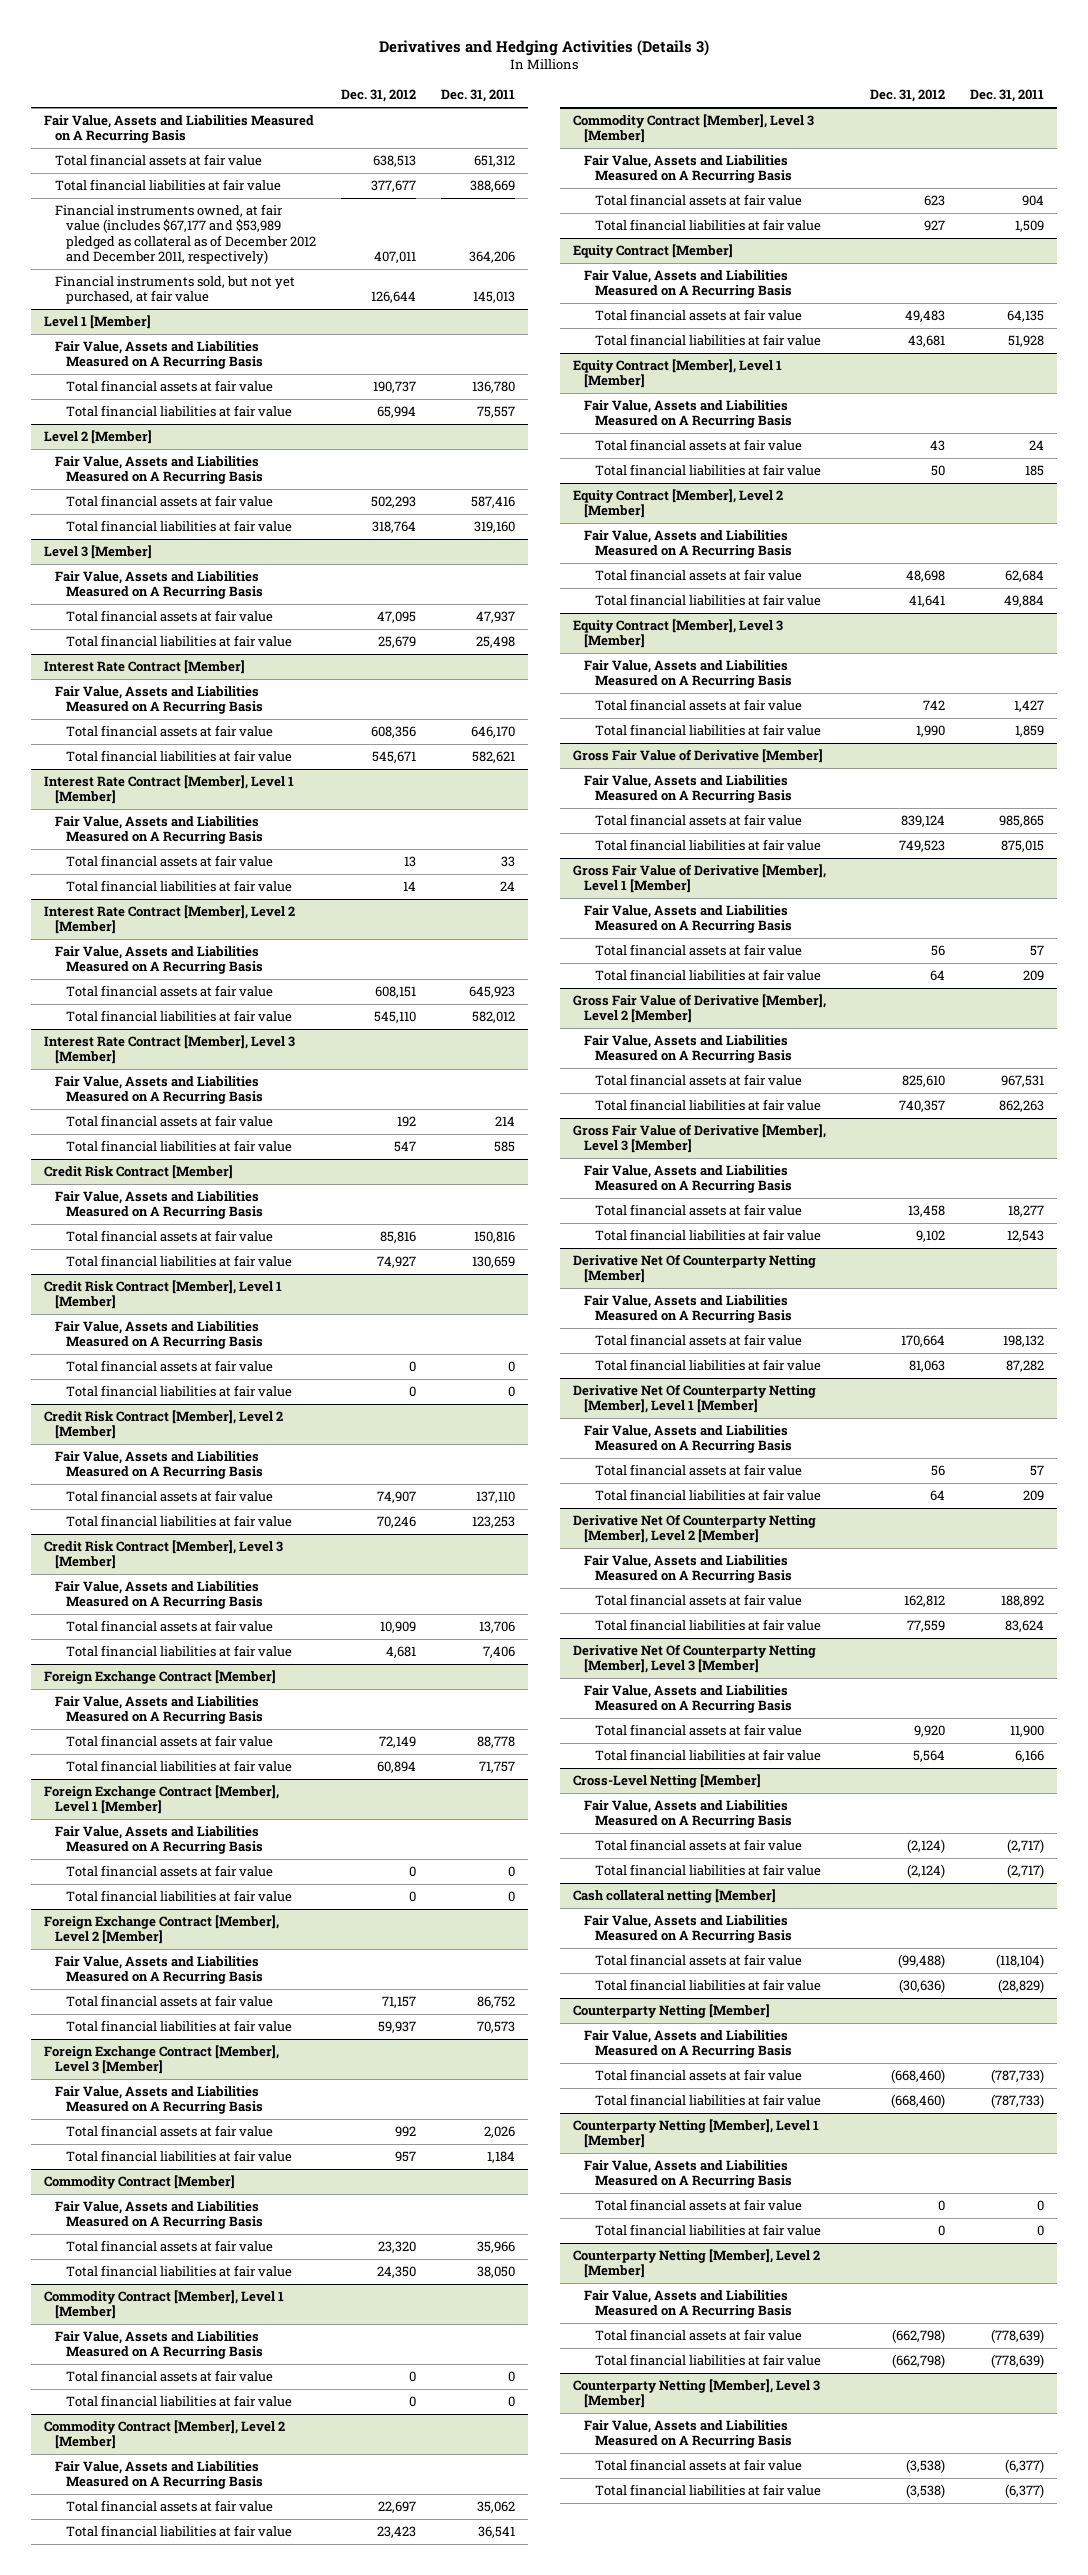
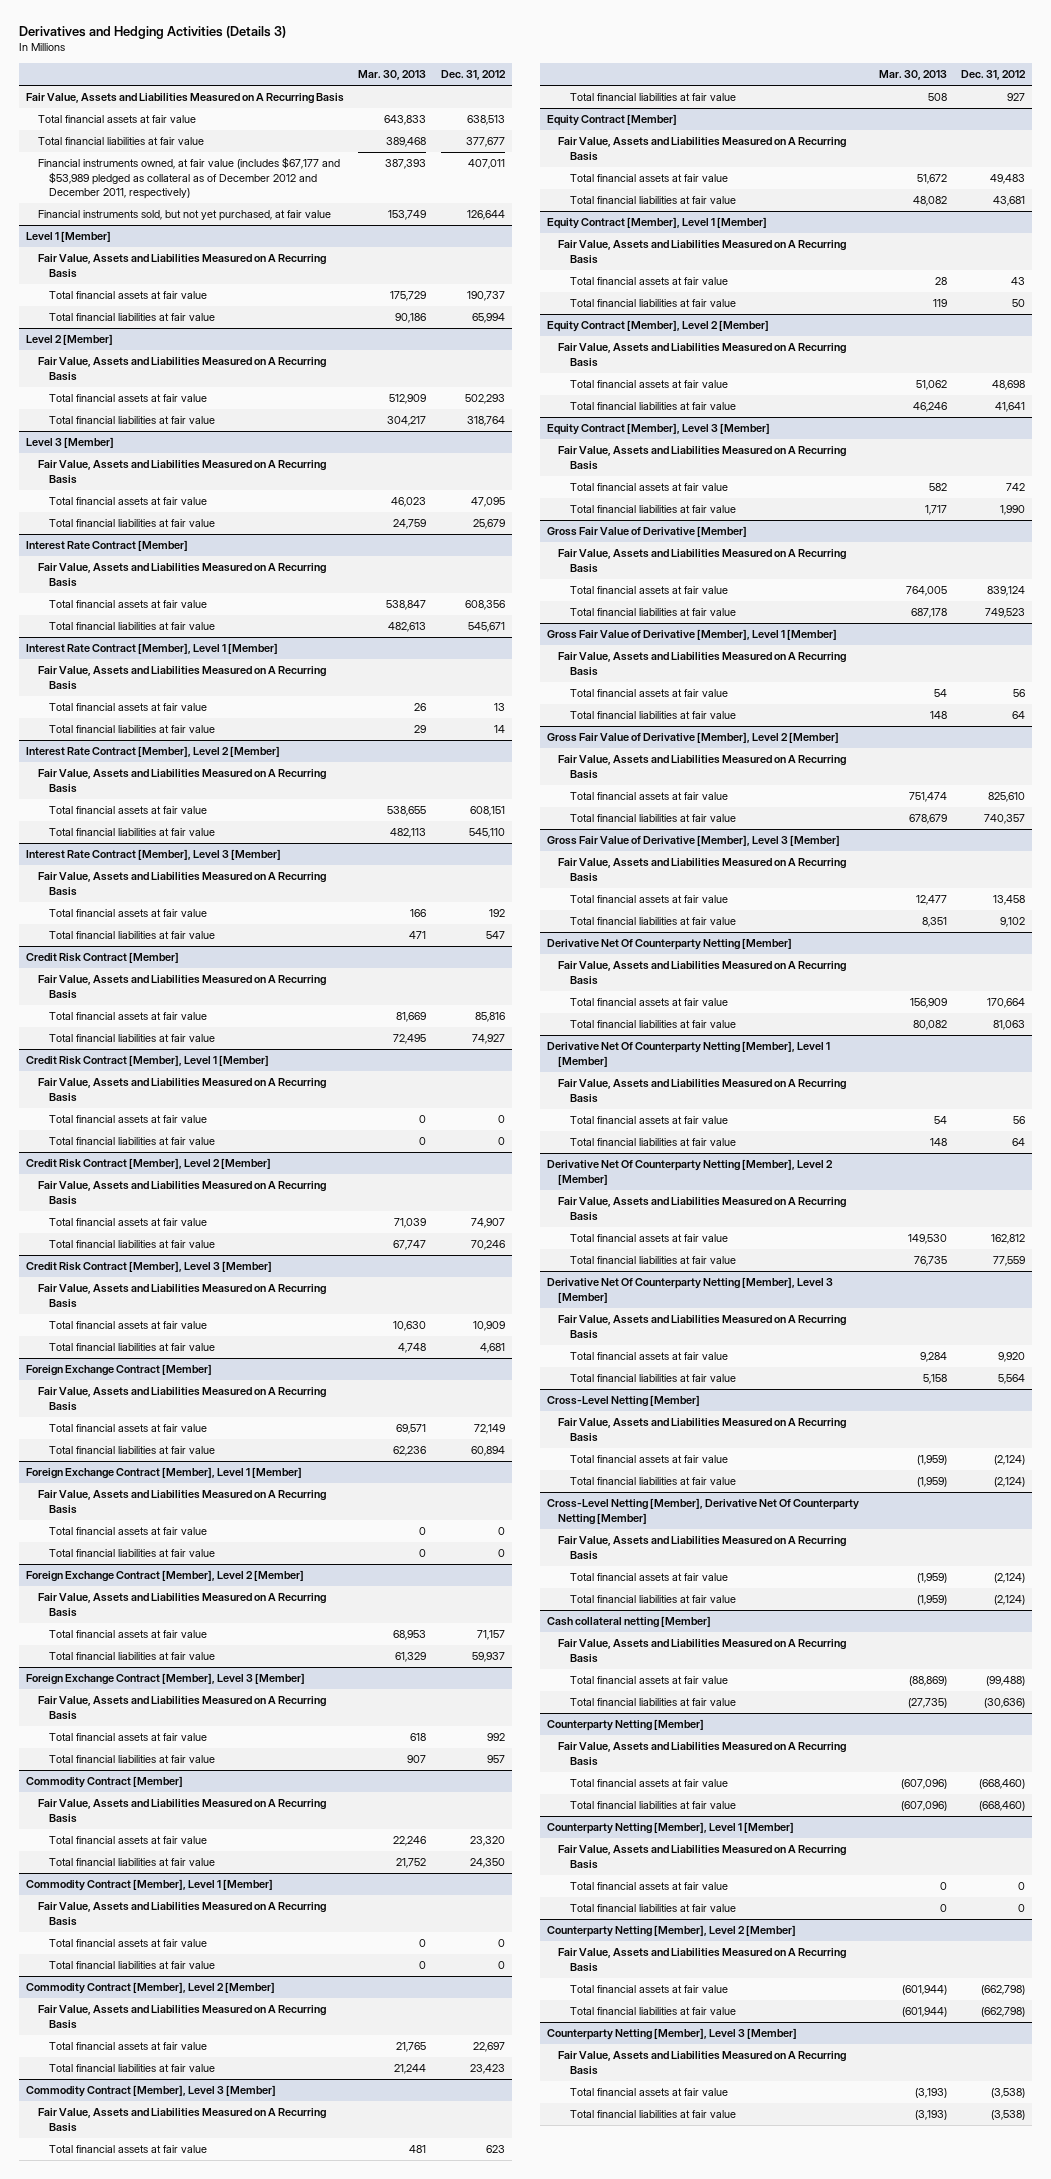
- | Dec. 31, 2012 | Dec. 31, 2011
+ | Mar. 30, 2013 | Dec. 31, 2012
+ Cross-Level Netting [Member], Derivative Net Of Counterparty Netting [Member]
+ Fair Value, Assets and Liabilities Measured on A Recurring Basis
+ Total financial assets at fair value | (1,959) | (2,124)
+ Total financial liabilities at fair value | (1,959) | (2,124)

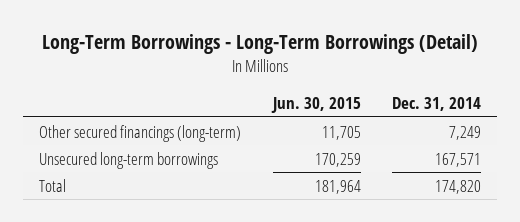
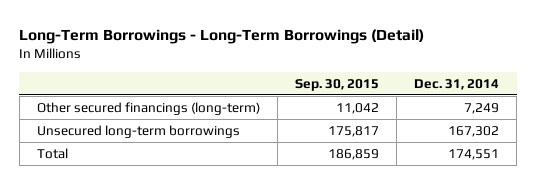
- | Jun. 30, 2015 | Dec. 31, 2014
+ | Sep. 30, 2015 | Dec. 31, 2014
- Unsecured long-term borrowings | 170,259 | 167,571
- Total | 181,964 | 174,820
+ Unsecured long-term borrowings | 175,817 | 167,302
+ Total | 186,859 | 174,551

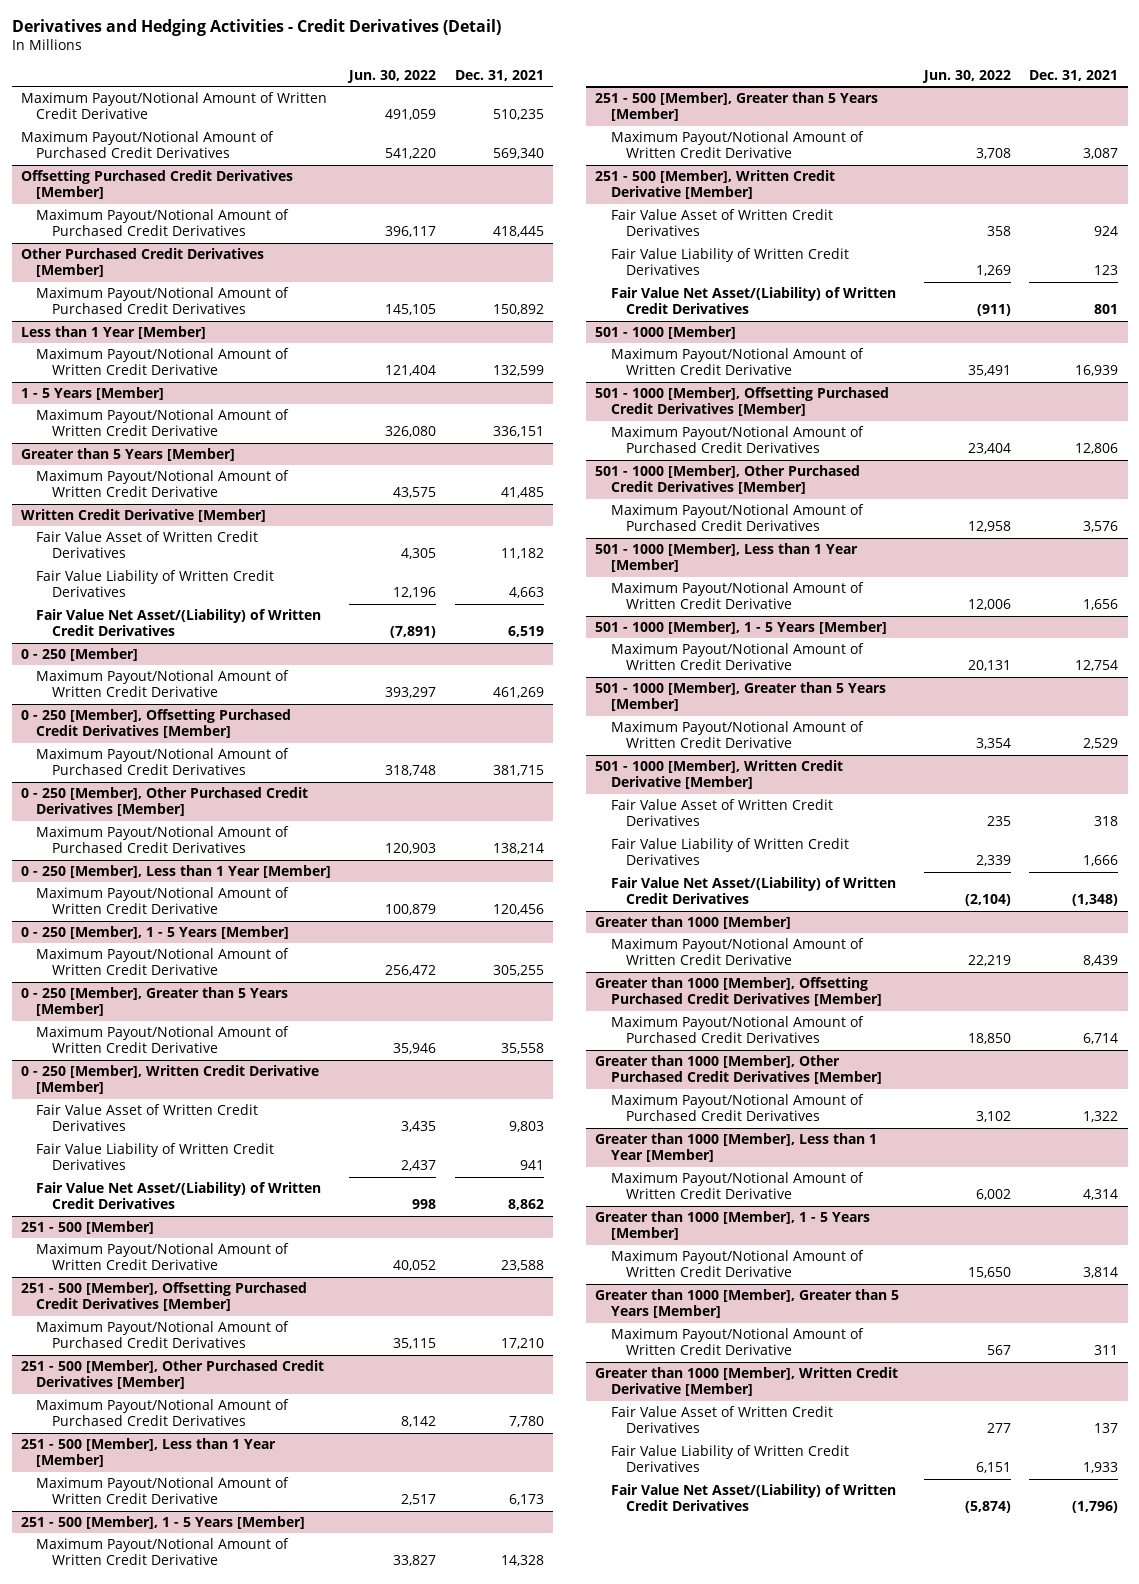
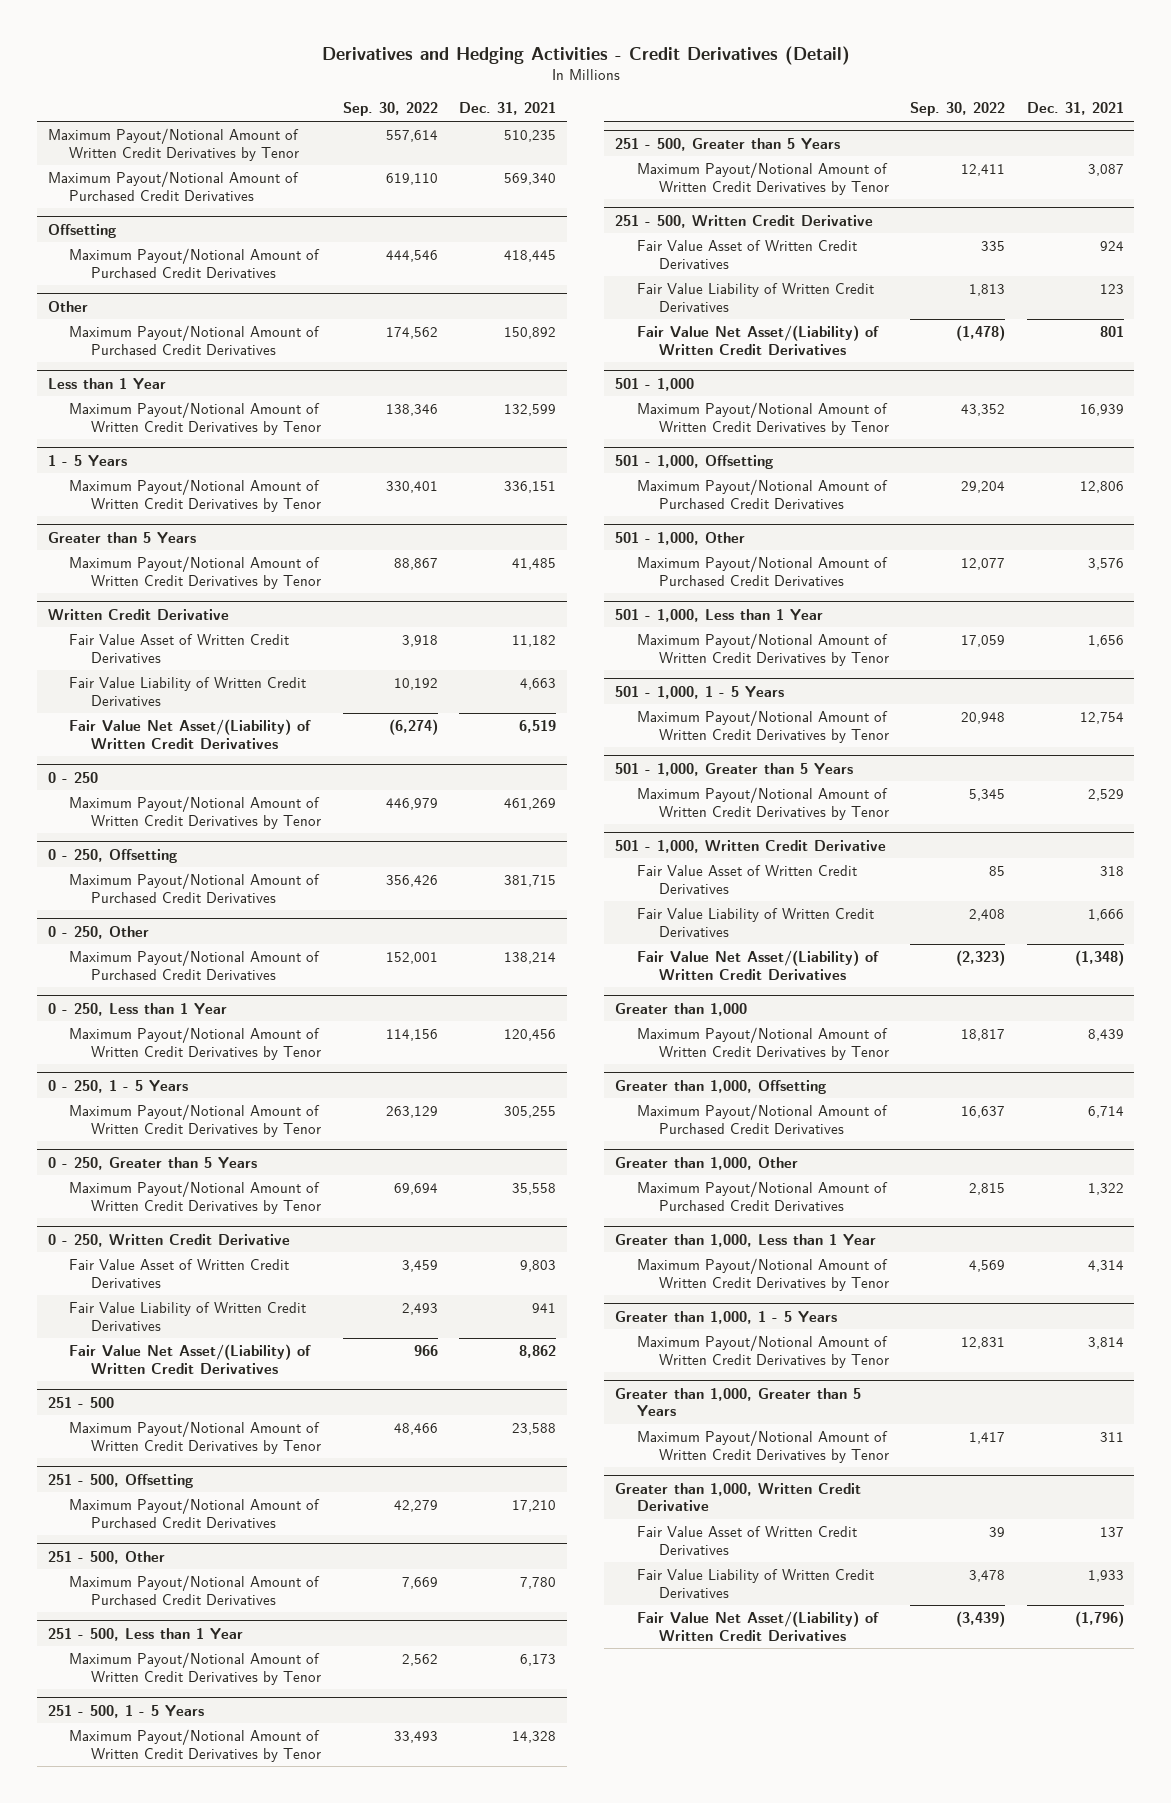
- | Jun. 30, 2022 | Dec. 31, 2021
+ | Sep. 30, 2022 | Dec. 31, 2021
- Maximum Payout/Notional Amount of Written Credit Derivative | 491,059 | 510,235
+ Maximum Payout/Notional Amount of Written Credit Derivatives by Tenor | 557,614 | 510,235
- Offsetting Purchased Credit Derivatives [Member]
+ Offsetting
- Other Purchased Credit Derivatives [Member]
+ Other
- Less than 1 Year [Member]
- Maximum Payout/Notional Amount of Written Credit Derivative | 121,404 | 132,599
- 1 - 5 Years [Member]
- Maximum Payout/Notional Amount of Written Credit Derivative | 326,080 | 336,151
- Greater than 5 Years [Member]
- Maximum Payout/Notional Amount of Written Credit Derivative | 43,575 | 41,485
- Written Credit Derivative [Member]
+ Less than 1 Year
+ Maximum Payout/Notional Amount of Written Credit Derivatives by Tenor | 138,346 | 132,599
+ 1 - 5 Years
+ Maximum Payout/Notional Amount of Written Credit Derivatives by Tenor | 330,401 | 336,151
+ Greater than 5 Years
+ Maximum Payout/Notional Amount of Written Credit Derivatives by Tenor | 88,867 | 41,485
+ Written Credit Derivative
- 0 - 250 [Member]
- Maximum Payout/Notional Amount of Written Credit Derivative | 393,297 | 461,269
- 0 - 250 [Member], Offsetting Purchased Credit Derivatives [Member]
+ 0 - 250
+ Maximum Payout/Notional Amount of Written Credit Derivatives by Tenor | 446,979 | 461,269
+ 0 - 250, Offsetting
- 0 - 250 [Member], Other Purchased Credit Derivatives [Member]
+ 0 - 250, Other
- 0 - 250 [Member], Less than 1 Year [Member]
- Maximum Payout/Notional Amount of Written Credit Derivative | 100,879 | 120,456
- 0 - 250 [Member], 1 - 5 Years [Member]
- Maximum Payout/Notional Amount of Written Credit Derivative | 256,472 | 305,255
- 0 - 250 [Member], Greater than 5 Years [Member]
- Maximum Payout/Notional Amount of Written Credit Derivative | 35,946 | 35,558
- 0 - 250 [Member], Written Credit Derivative [Member]
+ 0 - 250, Less than 1 Year
+ Maximum Payout/Notional Amount of Written Credit Derivatives by Tenor | 114,156 | 120,456
+ 0 - 250, 1 - 5 Years
+ Maximum Payout/Notional Amount of Written Credit Derivatives by Tenor | 263,129 | 305,255
+ 0 - 250, Greater than 5 Years
+ Maximum Payout/Notional Amount of Written Credit Derivatives by Tenor | 69,694 | 35,558
+ 0 - 250, Written Credit Derivative
- 251 - 500 [Member]
- Maximum Payout/Notional Amount of Written Credit Derivative | 40,052 | 23,588
- 251 - 500 [Member], Offsetting Purchased Credit Derivatives [Member]
+ 251 - 500
+ Maximum Payout/Notional Amount of Written Credit Derivatives by Tenor | 48,466 | 23,588
+ 251 - 500, Offsetting
- 251 - 500 [Member], Other Purchased Credit Derivatives [Member]
+ 251 - 500, Other
- 251 - 500 [Member], Less than 1 Year [Member]
- Maximum Payout/Notional Amount of Written Credit Derivative | 2,517 | 6,173
- 251 - 500 [Member], 1 - 5 Years [Member]
- Maximum Payout/Notional Amount of Written Credit Derivative | 33,827 | 14,328
- 251 - 500 [Member], Greater than 5 Years [Member]
- Maximum Payout/Notional Amount of Written Credit Derivative | 3,708 | 3,087
- 251 - 500 [Member], Written Credit Derivative [Member]
+ 251 - 500, Less than 1 Year
+ Maximum Payout/Notional Amount of Written Credit Derivatives by Tenor | 2,562 | 6,173
+ 251 - 500, 1 - 5 Years
+ Maximum Payout/Notional Amount of Written Credit Derivatives by Tenor | 33,493 | 14,328
+ 251 - 500, Greater than 5 Years
+ Maximum Payout/Notional Amount of Written Credit Derivatives by Tenor | 12,411 | 3,087
+ 251 - 500, Written Credit Derivative
- 501 - 1000 [Member]
- Maximum Payout/Notional Amount of Written Credit Derivative | 35,491 | 16,939
- 501 - 1000 [Member], Offsetting Purchased Credit Derivatives [Member]
+ 501 - 1,000
+ Maximum Payout/Notional Amount of Written Credit Derivatives by Tenor | 43,352 | 16,939
+ 501 - 1,000, Offsetting
- 501 - 1000 [Member], Other Purchased Credit Derivatives [Member]
+ 501 - 1,000, Other
- 501 - 1000 [Member], Less than 1 Year [Member]
- Maximum Payout/Notional Amount of Written Credit Derivative | 12,006 | 1,656
- 501 - 1000 [Member], 1 - 5 Years [Member]
- Maximum Payout/Notional Amount of Written Credit Derivative | 20,131 | 12,754
- 501 - 1000 [Member], Greater than 5 Years [Member]
- Maximum Payout/Notional Amount of Written Credit Derivative | 3,354 | 2,529
- 501 - 1000 [Member], Written Credit Derivative [Member]
+ 501 - 1,000, Less than 1 Year
+ Maximum Payout/Notional Amount of Written Credit Derivatives by Tenor | 17,059 | 1,656
+ 501 - 1,000, 1 - 5 Years
+ Maximum Payout/Notional Amount of Written Credit Derivatives by Tenor | 20,948 | 12,754
+ 501 - 1,000, Greater than 5 Years
+ Maximum Payout/Notional Amount of Written Credit Derivatives by Tenor | 5,345 | 2,529
+ 501 - 1,000, Written Credit Derivative
- Greater than 1000 [Member]
- Maximum Payout/Notional Amount of Written Credit Derivative | 22,219 | 8,439
- Greater than 1000 [Member], Offsetting Purchased Credit Derivatives [Member]
+ Greater than 1,000
+ Maximum Payout/Notional Amount of Written Credit Derivatives by Tenor | 18,817 | 8,439
+ Greater than 1,000, Offsetting
- Greater than 1000 [Member], Other Purchased Credit Derivatives [Member]
+ Greater than 1,000, Other
- Greater than 1000 [Member], Less than 1 Year [Member]
- Maximum Payout/Notional Amount of Written Credit Derivative | 6,002 | 4,314
- Greater than 1000 [Member], 1 - 5 Years [Member]
- Maximum Payout/Notional Amount of Written Credit Derivative | 15,650 | 3,814
- Greater than 1000 [Member], Greater than 5 Years [Member]
- Maximum Payout/Notional Amount of Written Credit Derivative | 567 | 311
- Greater than 1000 [Member], Written Credit Derivative [Member]
+ Greater than 1,000, Less than 1 Year
+ Maximum Payout/Notional Amount of Written Credit Derivatives by Tenor | 4,569 | 4,314
+ Greater than 1,000, 1 - 5 Years
+ Maximum Payout/Notional Amount of Written Credit Derivatives by Tenor | 12,831 | 3,814
+ Greater than 1,000, Greater than 5 Years
+ Maximum Payout/Notional Amount of Written Credit Derivatives by Tenor | 1,417 | 311
+ Greater than 1,000, Written Credit Derivative

